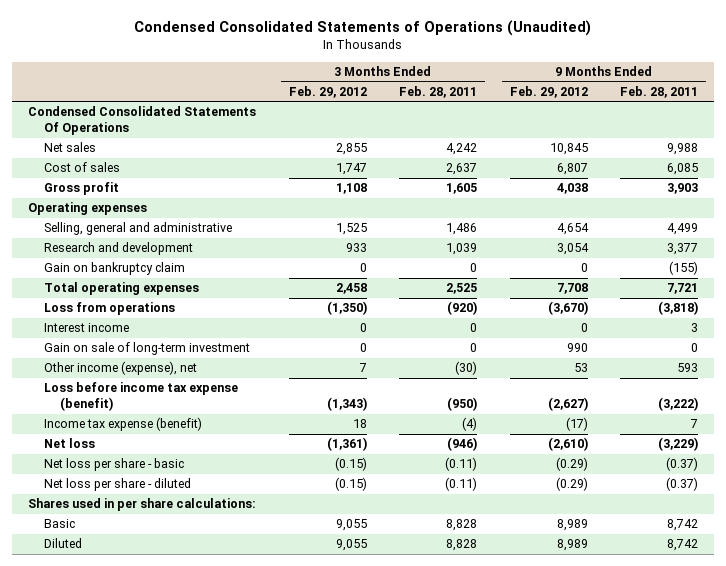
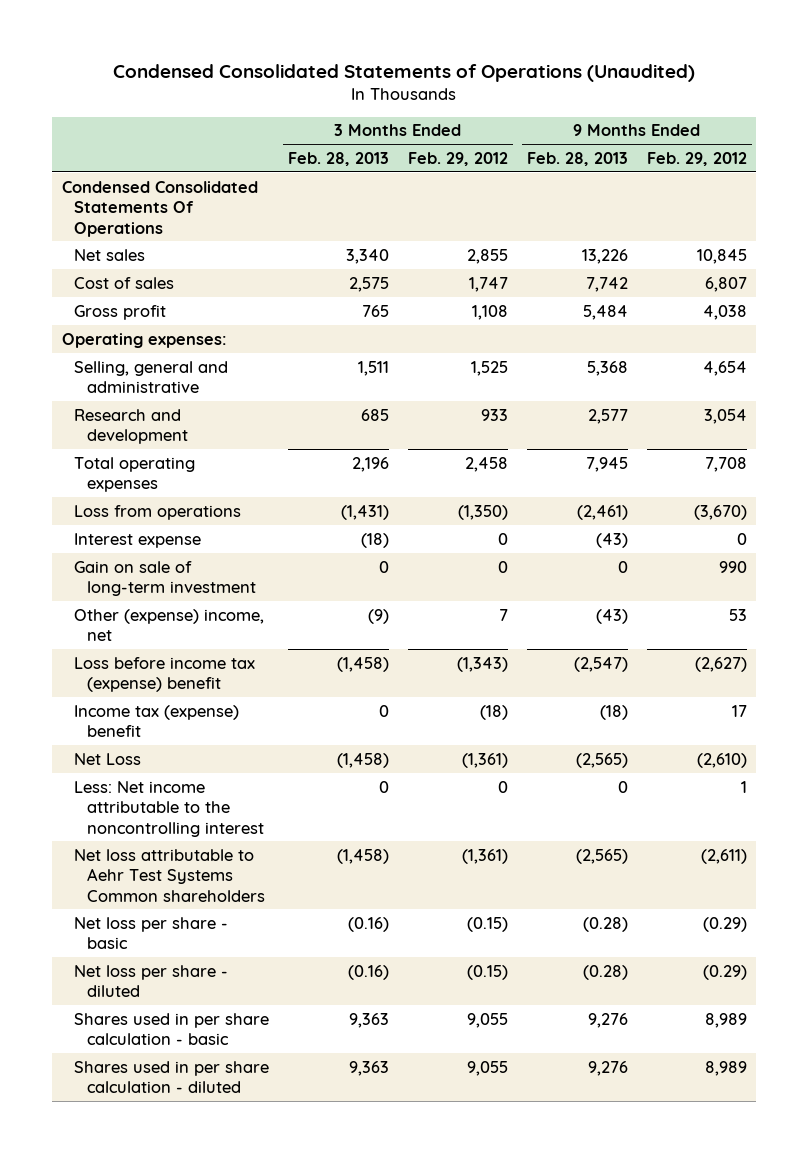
- | 3 Months Ended Feb. 29, 2012 | 3 Months Ended Feb. 28, 2011 | 9 Months Ended Feb. 29, 2012 | 9 Months Ended Feb. 28, 2011
+ | 3 Months Ended Feb. 28, 2013 | 3 Months Ended Feb. 29, 2012 | 9 Months Ended Feb. 28, 2013 | 9 Months Ended Feb. 29, 2012
- Operating expenses
+ Operating expenses:
- Gain on bankruptcy claim | 0 | 0 | 0 | (155)
- Interest income | 0 | 0 | 0 | 3
+ Interest expense | (18) | 0 | (43) | 0
- Other income (expense), net | 7 | (30) | 53 | 593
- Loss before income tax expense (benefit) | (1,343) | (950) | (2,627) | (3,222)
- Income tax expense (benefit) | 18 | (4) | (17) | 7
- Net loss | (1,361) | (946) | (2,610) | (3,229)
+ Other (expense) income, net | (9) | 7 | (43) | 53
+ Loss before income tax (expense) benefit | (1,458) | (1,343) | (2,547) | (2,627)
+ Income tax (expense) benefit | 0 | (18) | (18) | 17
+ Net Loss | (1,458) | (1,361) | (2,565) | (2,610)
+ Less: Net income attributable to the noncontrolling interest | 0 | 0 | 0 | 1
+ Net loss attributable to Aehr Test Systems Common shareholders | (1,458) | (1,361) | (2,565) | (2,611)
- Shares used in per share calculations:
- Basic | 9,055 | 8,828 | 8,989 | 8,742
- Diluted | 9,055 | 8,828 | 8,989 | 8,742
+ Shares used in per share calculation - basic | 9,363 | 9,055 | 9,276 | 8,989
+ Shares used in per share calculation - diluted | 9,363 | 9,055 | 9,276 | 8,989

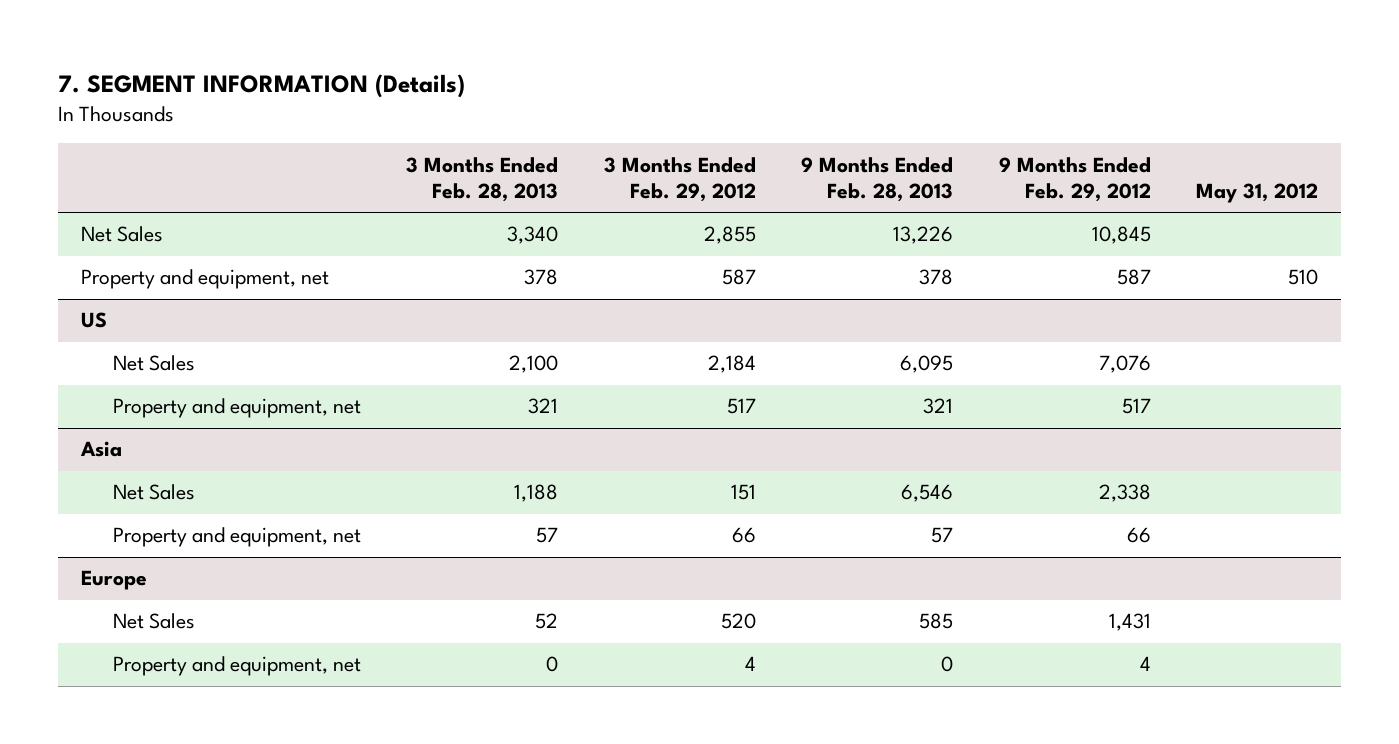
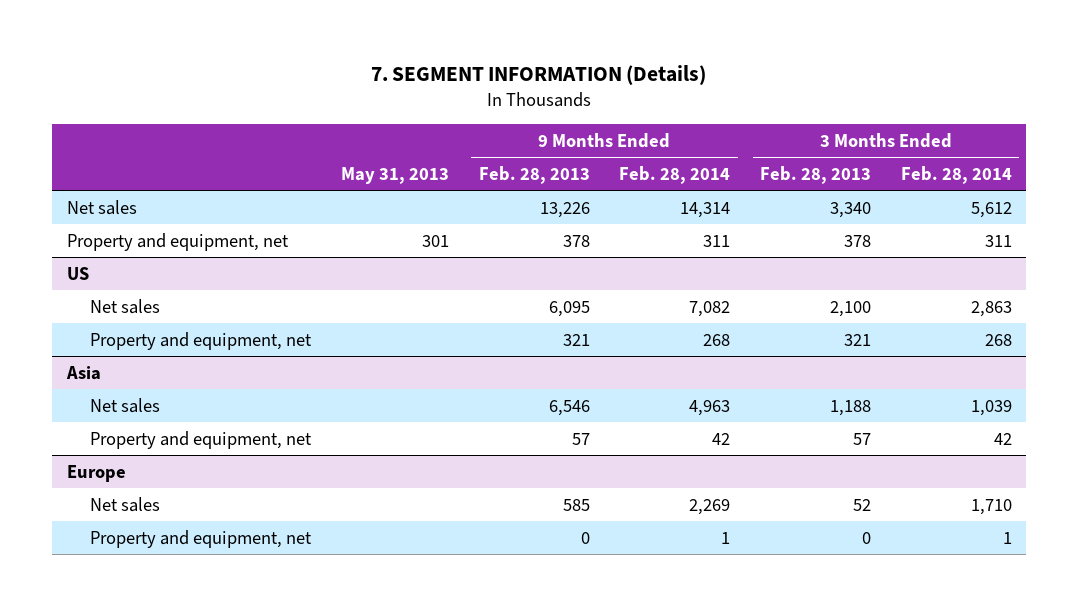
- | 3 Months Ended Feb. 28, 2013 | 3 Months Ended Feb. 29, 2012 | 9 Months Ended Feb. 28, 2013 | 9 Months Ended Feb. 29, 2012 | May 31, 2012
+ | May 31, 2013 | 9 Months Ended Feb. 28, 2013 | 9 Months Ended Feb. 28, 2014 | 3 Months Ended Feb. 28, 2013 | 3 Months Ended Feb. 28, 2014
- Net Sales | 3,340 | 2,855 | 13,226 | 10,845 |
+ Net sales | | 13,226 | 14,314 | 3,340 | 5,612
@ US
- Net Sales | 2,100 | 2,184 | 6,095 | 7,076 |
+ Net sales | | 6,095 | 7,082 | 2,100 | 2,863
@ Asia
- Net Sales | 1,188 | 151 | 6,546 | 2,338 |
+ Net sales | | 6,546 | 4,963 | 1,188 | 1,039
@ Europe
- Net Sales | 52 | 520 | 585 | 1,431 |
+ Net sales | | 585 | 2,269 | 52 | 1,710

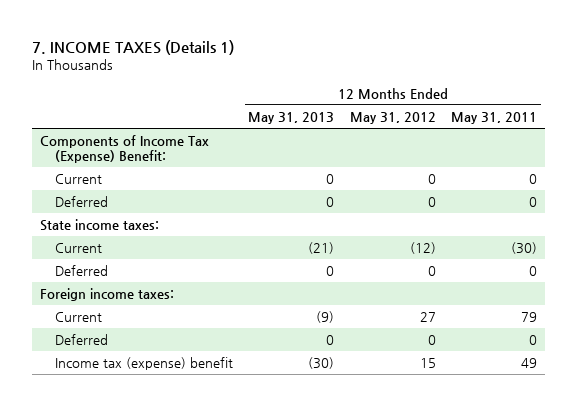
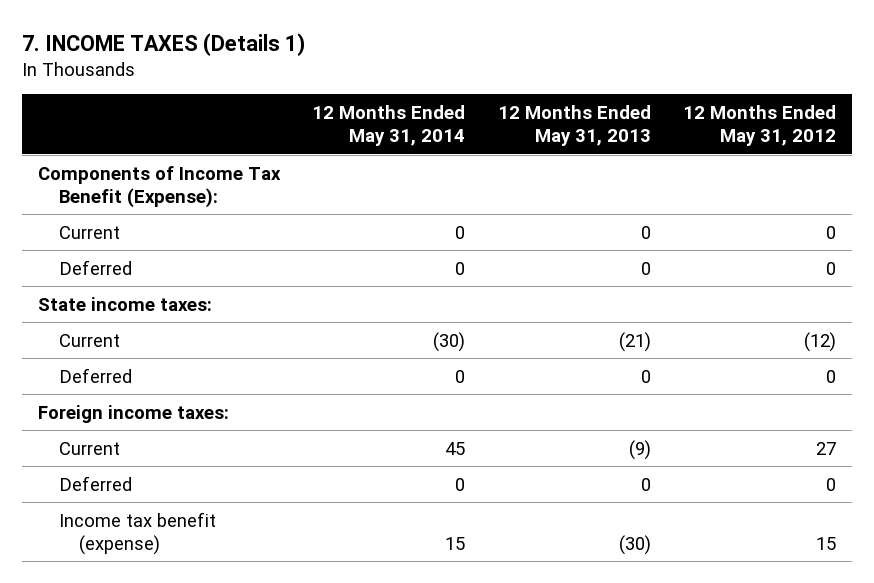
- | 12 Months Ended May 31, 2013 | 12 Months Ended May 31, 2012 | 12 Months Ended May 31, 2011
+ | 12 Months Ended May 31, 2014 | 12 Months Ended May 31, 2013 | 12 Months Ended May 31, 2012
- Components of Income Tax (Expense) Benefit:
+ Components of Income Tax Benefit (Expense):
- Income tax (expense) benefit | (30) | 15 | 49
+ Income tax benefit (expense) | 15 | (30) | 15

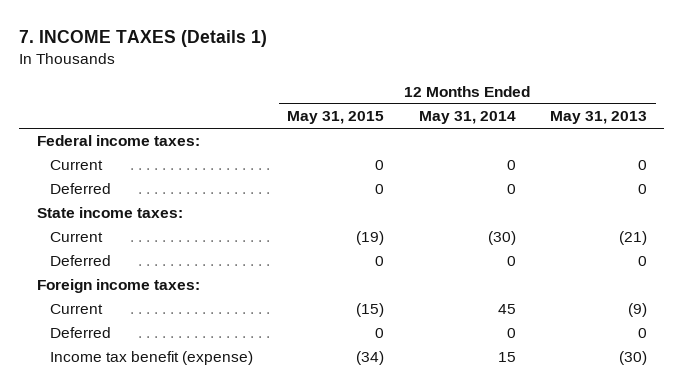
- | 12 Months Ended May 31, 2014 | 12 Months Ended May 31, 2013 | 12 Months Ended May 31, 2012
+ | 12 Months Ended May 31, 2015 | 12 Months Ended May 31, 2014 | 12 Months Ended May 31, 2013
- Components of Income Tax Benefit (Expense):
+ Federal income taxes:

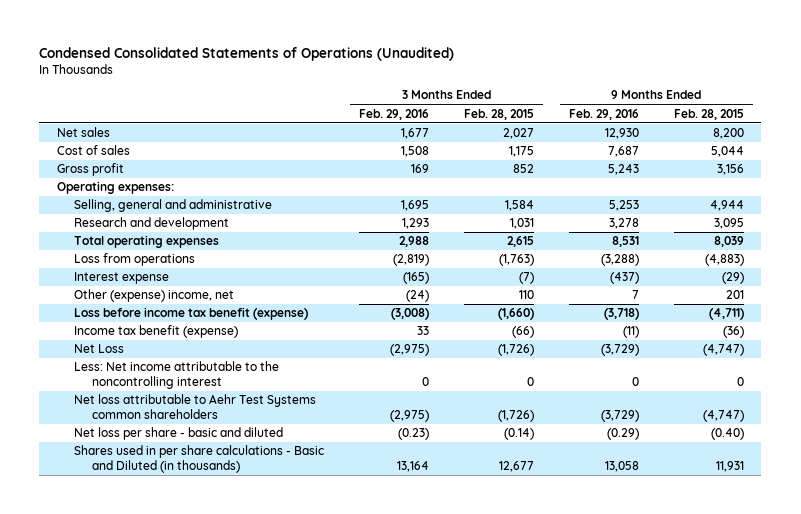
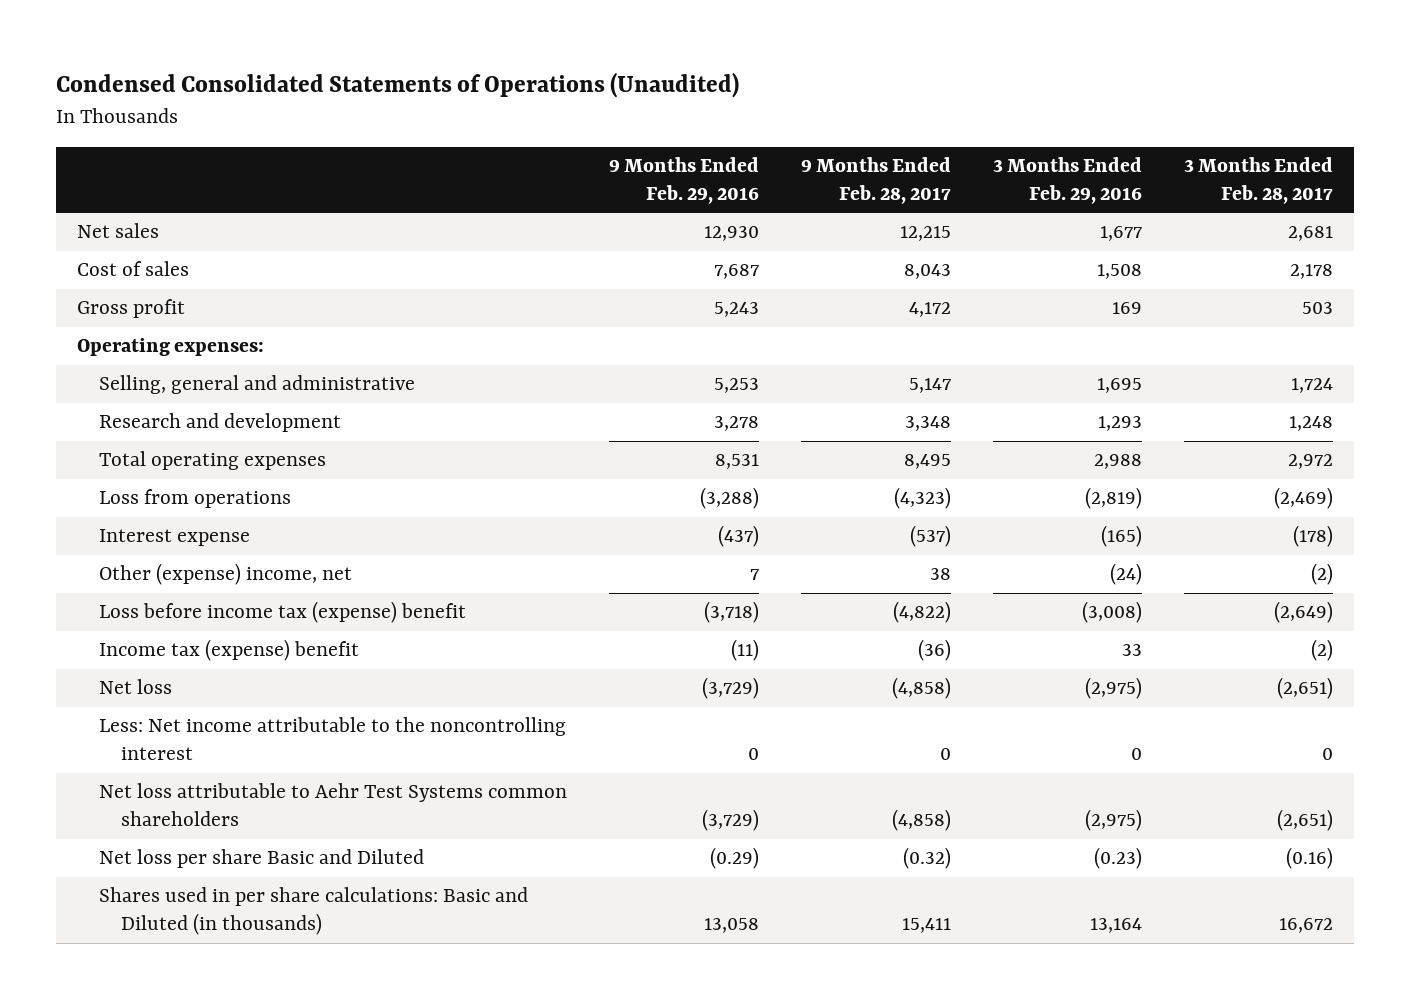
- | 3 Months Ended Feb. 29, 2016 | 3 Months Ended Feb. 28, 2015 | 9 Months Ended Feb. 29, 2016 | 9 Months Ended Feb. 28, 2015
+ | 9 Months Ended Feb. 29, 2016 | 9 Months Ended Feb. 28, 2017 | 3 Months Ended Feb. 29, 2016 | 3 Months Ended Feb. 28, 2017
- Loss before income tax benefit (expense) | (3,008) | (1,660) | (3,718) | (4,711)
- Income tax benefit (expense) | 33 | (66) | (11) | (36)
- Net Loss | (2,975) | (1,726) | (3,729) | (4,747)
+ Loss before income tax (expense) benefit | (3,718) | (4,822) | (3,008) | (2,649)
+ Income tax (expense) benefit | (11) | (36) | 33 | (2)
+ Net loss | (3,729) | (4,858) | (2,975) | (2,651)
- Net loss per share - basic and diluted | (0.23) | (0.14) | (0.29) | (0.40)
- Shares used in per share calculations - Basic and Diluted (in thousands) | 13,164 | 12,677 | 13,058 | 11,931
+ Net loss per share Basic and Diluted | (0.29) | (0.32) | (0.23) | (0.16)
+ Shares used in per share calculations: Basic and Diluted (in thousands) | 13,058 | 15,411 | 13,164 | 16,672

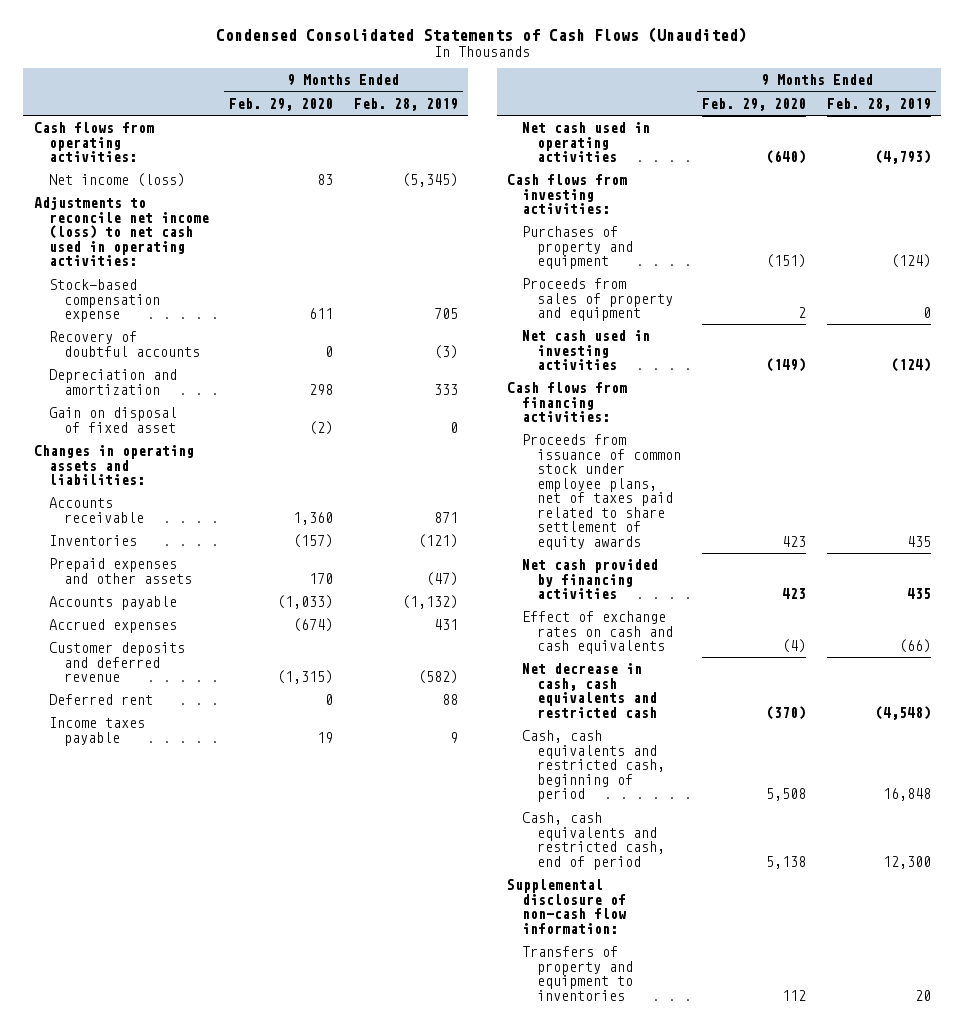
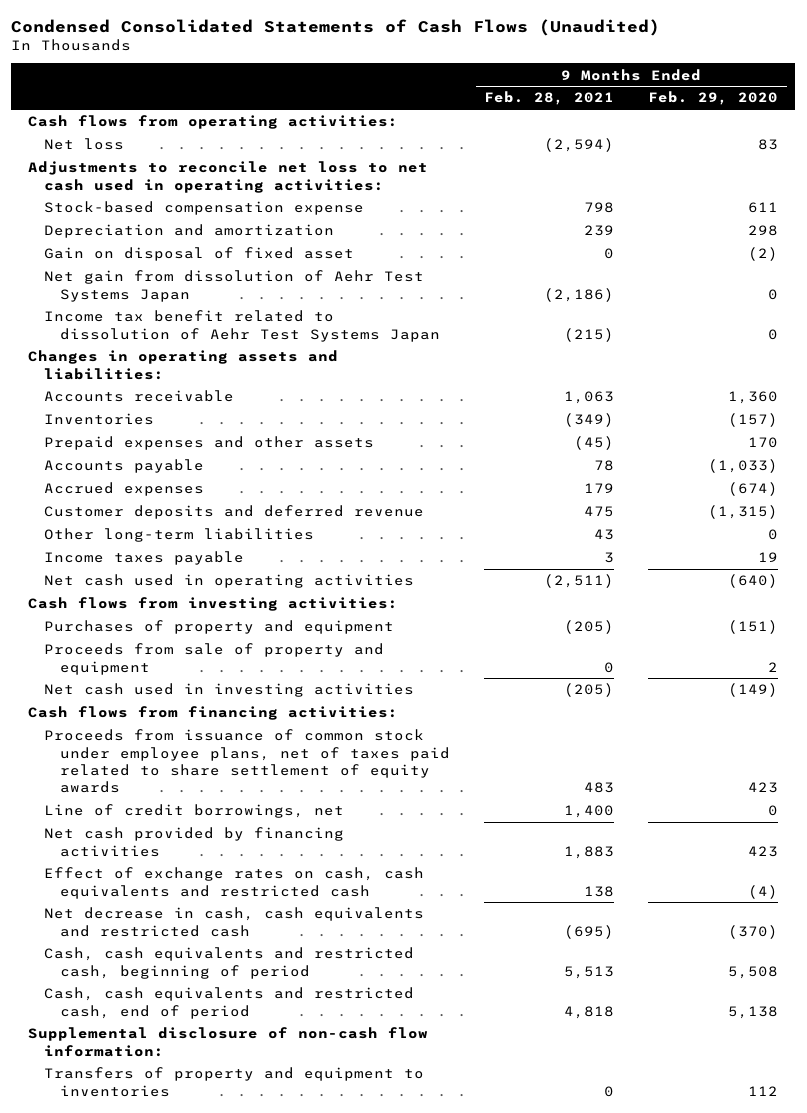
- | 9 Months Ended Feb. 29, 2020 | 9 Months Ended Feb. 28, 2019
+ | 9 Months Ended Feb. 28, 2021 | 9 Months Ended Feb. 29, 2020
- Net income (loss) | 83 | (5,345)
- Adjustments to reconcile net income (loss) to net cash used in operating activities:
+ Net loss | (2,594) | 83
+ Adjustments to reconcile net loss to net cash used in operating activities:
- Recovery of doubtful accounts | 0 | (3)
+ Net gain from dissolution of Aehr Test Systems Japan | (2,186) | 0
+ Income tax benefit related to dissolution of Aehr Test Systems Japan | (215) | 0
- Deferred rent | 0 | 88
+ Other long-term liabilities | 43 | 0
- Proceeds from sales of property and equipment | 2 | 0
+ Proceeds from sale of property and equipment | 0 | 2
+ Line of credit borrowings, net | 1,400 | 0
- Effect of exchange rates on cash and cash equivalents | (4) | (66)
+ Effect of exchange rates on cash, cash equivalents and restricted cash | 138 | (4)

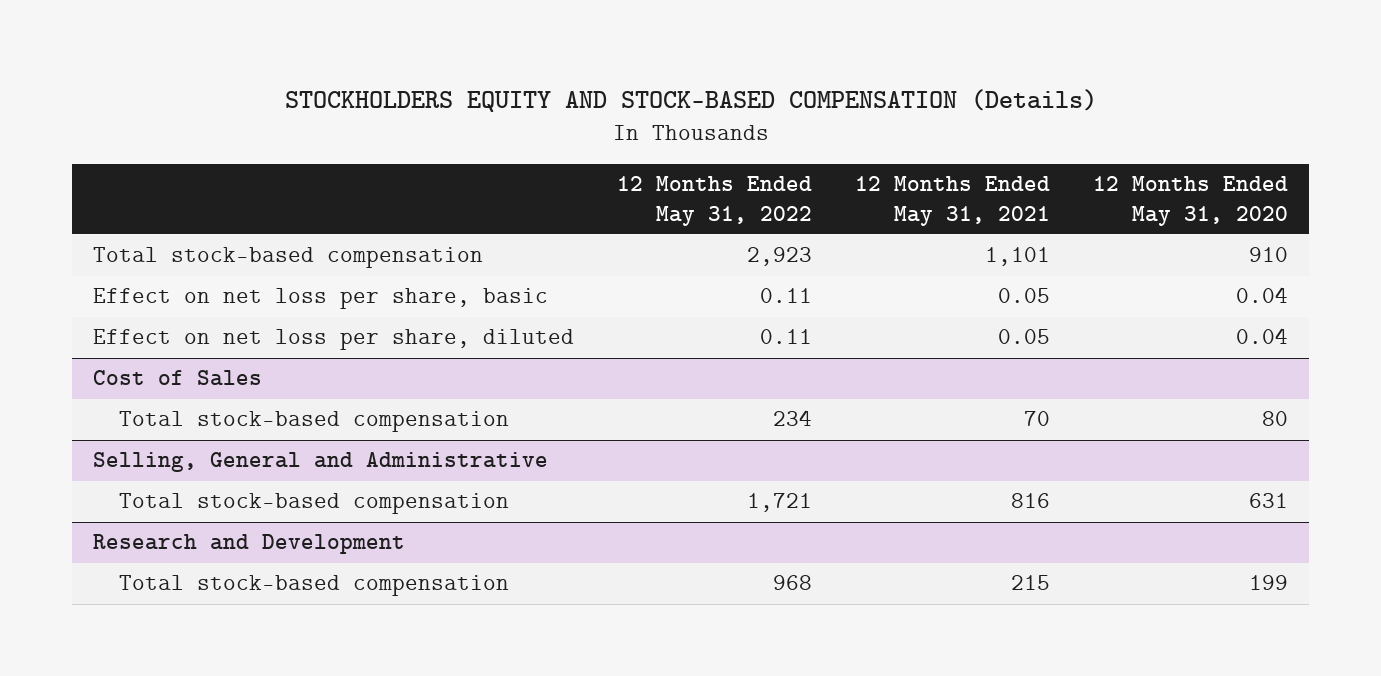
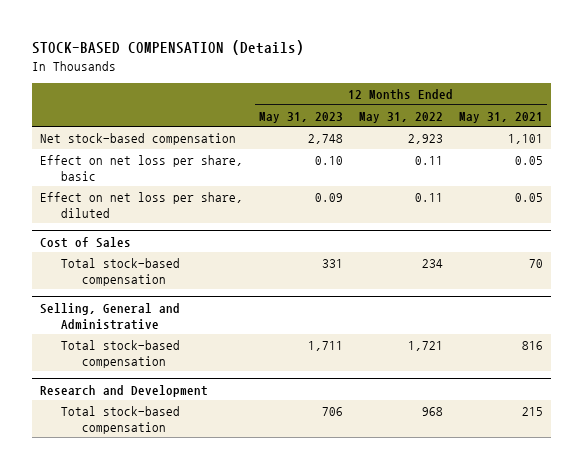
- STOCKHOLDERS EQUITY AND STOCK-BASED COMPENSATION (Details)
+ STOCK-BASED COMPENSATION (Details)
- | 12 Months Ended May 31, 2022 | 12 Months Ended May 31, 2021 | 12 Months Ended May 31, 2020
+ | 12 Months Ended May 31, 2023 | 12 Months Ended May 31, 2022 | 12 Months Ended May 31, 2021
- Total stock-based compensation | 2,923 | 1,101 | 910
+ Net stock-based compensation | 2,748 | 2,923 | 1,101

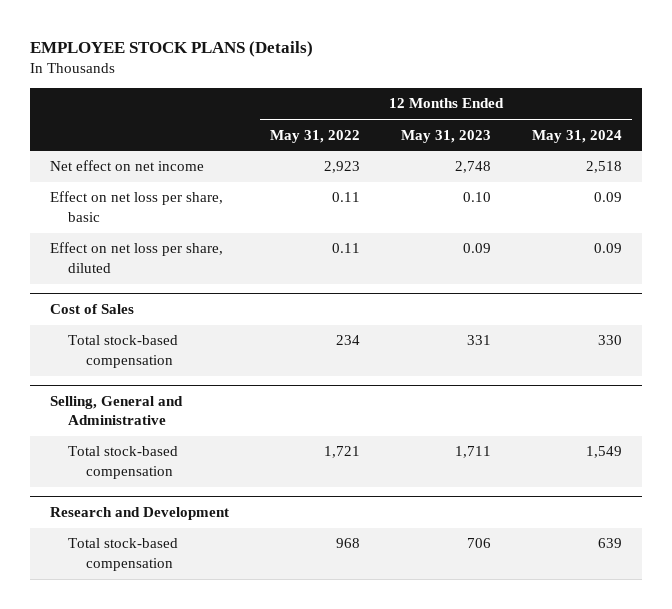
- STOCK-BASED COMPENSATION (Details)
+ EMPLOYEE STOCK PLANS (Details)
- | 12 Months Ended May 31, 2023 | 12 Months Ended May 31, 2022 | 12 Months Ended May 31, 2021
+ | 12 Months Ended May 31, 2022 | 12 Months Ended May 31, 2023 | 12 Months Ended May 31, 2024
- Net stock-based compensation | 2,748 | 2,923 | 1,101
+ Net effect on net income | 2,923 | 2,748 | 2,518

